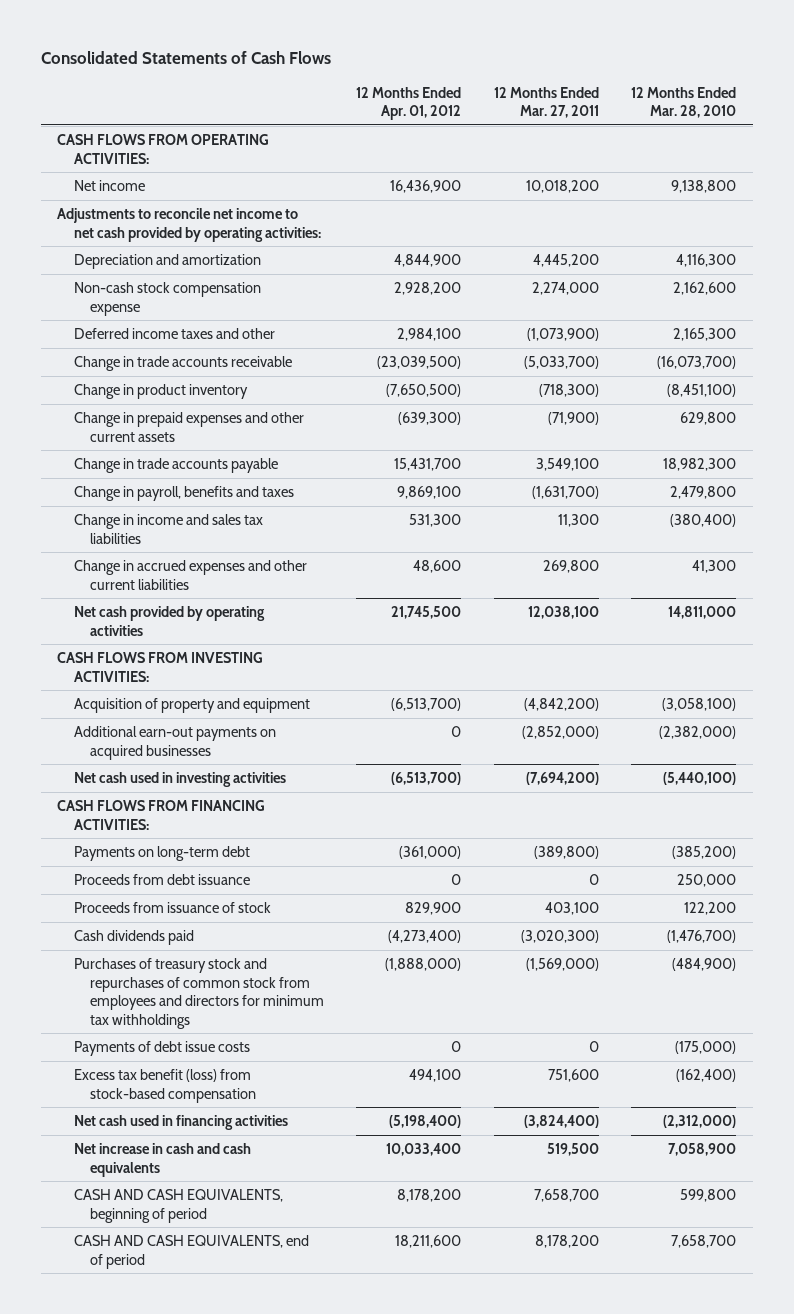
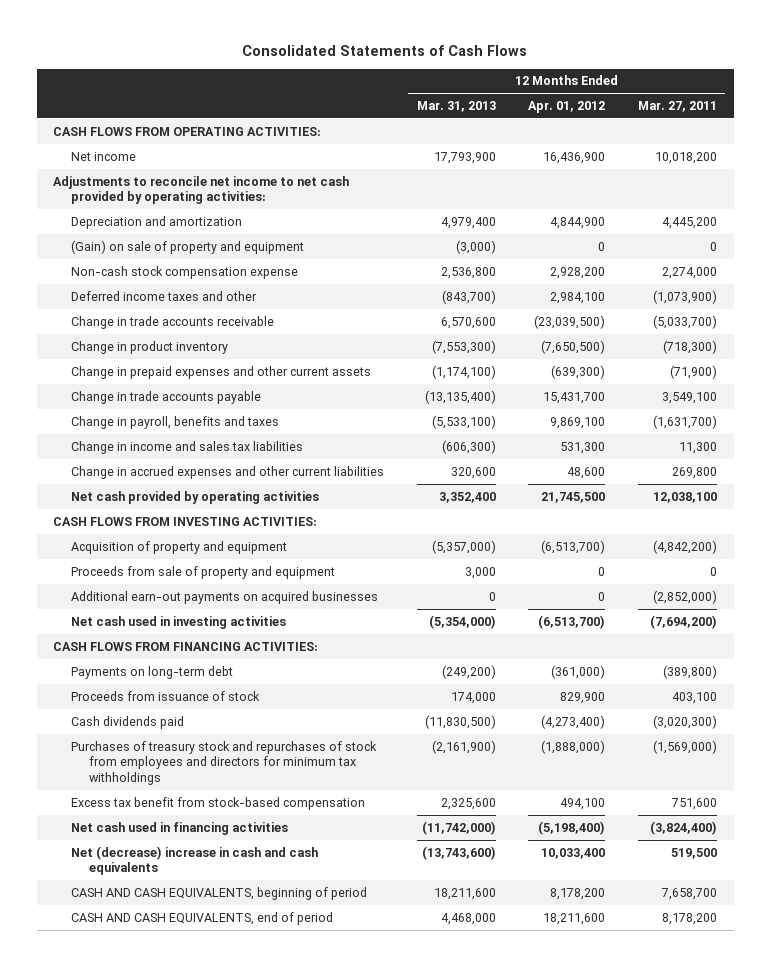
- | 12 Months Ended Apr. 01, 2012 | 12 Months Ended Mar. 27, 2011 | 12 Months Ended Mar. 28, 2010
+ | 12 Months Ended Mar. 31, 2013 | 12 Months Ended Apr. 01, 2012 | 12 Months Ended Mar. 27, 2011
+ (Gain) on sale of property and equipment | (3,000) | 0 | 0
+ Proceeds from sale of property and equipment | 3,000 | 0 | 0
- Proceeds from debt issuance | 0 | 0 | 250,000
- Purchases of treasury stock and repurchases of common stock from employees and directors for minimum tax withholdings | (1,888,000) | (1,569,000) | (484,900)
- Payments of debt issue costs | 0 | 0 | (175,000)
- Excess tax benefit (loss) from stock-based compensation | 494,100 | 751,600 | (162,400)
+ Purchases of treasury stock and repurchases of stock from employees and directors for minimum tax withholdings | (2,161,900) | (1,888,000) | (1,569,000)
+ Excess tax benefit from stock-based compensation | 2,325,600 | 494,100 | 751,600
- Net increase in cash and cash equivalents | 10,033,400 | 519,500 | 7,058,900
+ Net (decrease) increase in cash and cash equivalents | (13,743,600) | 10,033,400 | 519,500

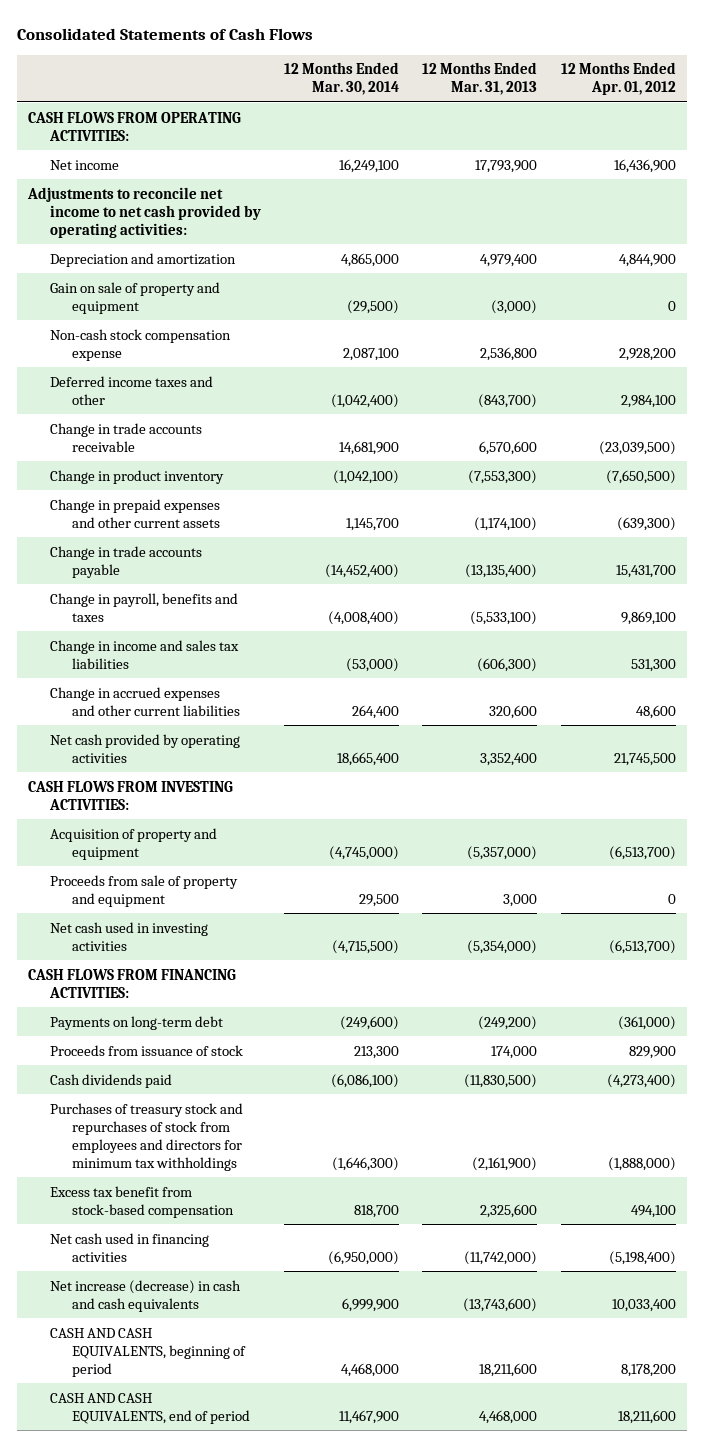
- | 12 Months Ended Mar. 31, 2013 | 12 Months Ended Apr. 01, 2012 | 12 Months Ended Mar. 27, 2011
+ | 12 Months Ended Mar. 30, 2014 | 12 Months Ended Mar. 31, 2013 | 12 Months Ended Apr. 01, 2012
- (Gain) on sale of property and equipment | (3,000) | 0 | 0
+ Gain on sale of property and equipment | (29,500) | (3,000) | 0
- Additional earn-out payments on acquired businesses | 0 | 0 | (2,852,000)
- Net (decrease) increase in cash and cash equivalents | (13,743,600) | 10,033,400 | 519,500
+ Net increase (decrease) in cash and cash equivalents | 6,999,900 | (13,743,600) | 10,033,400

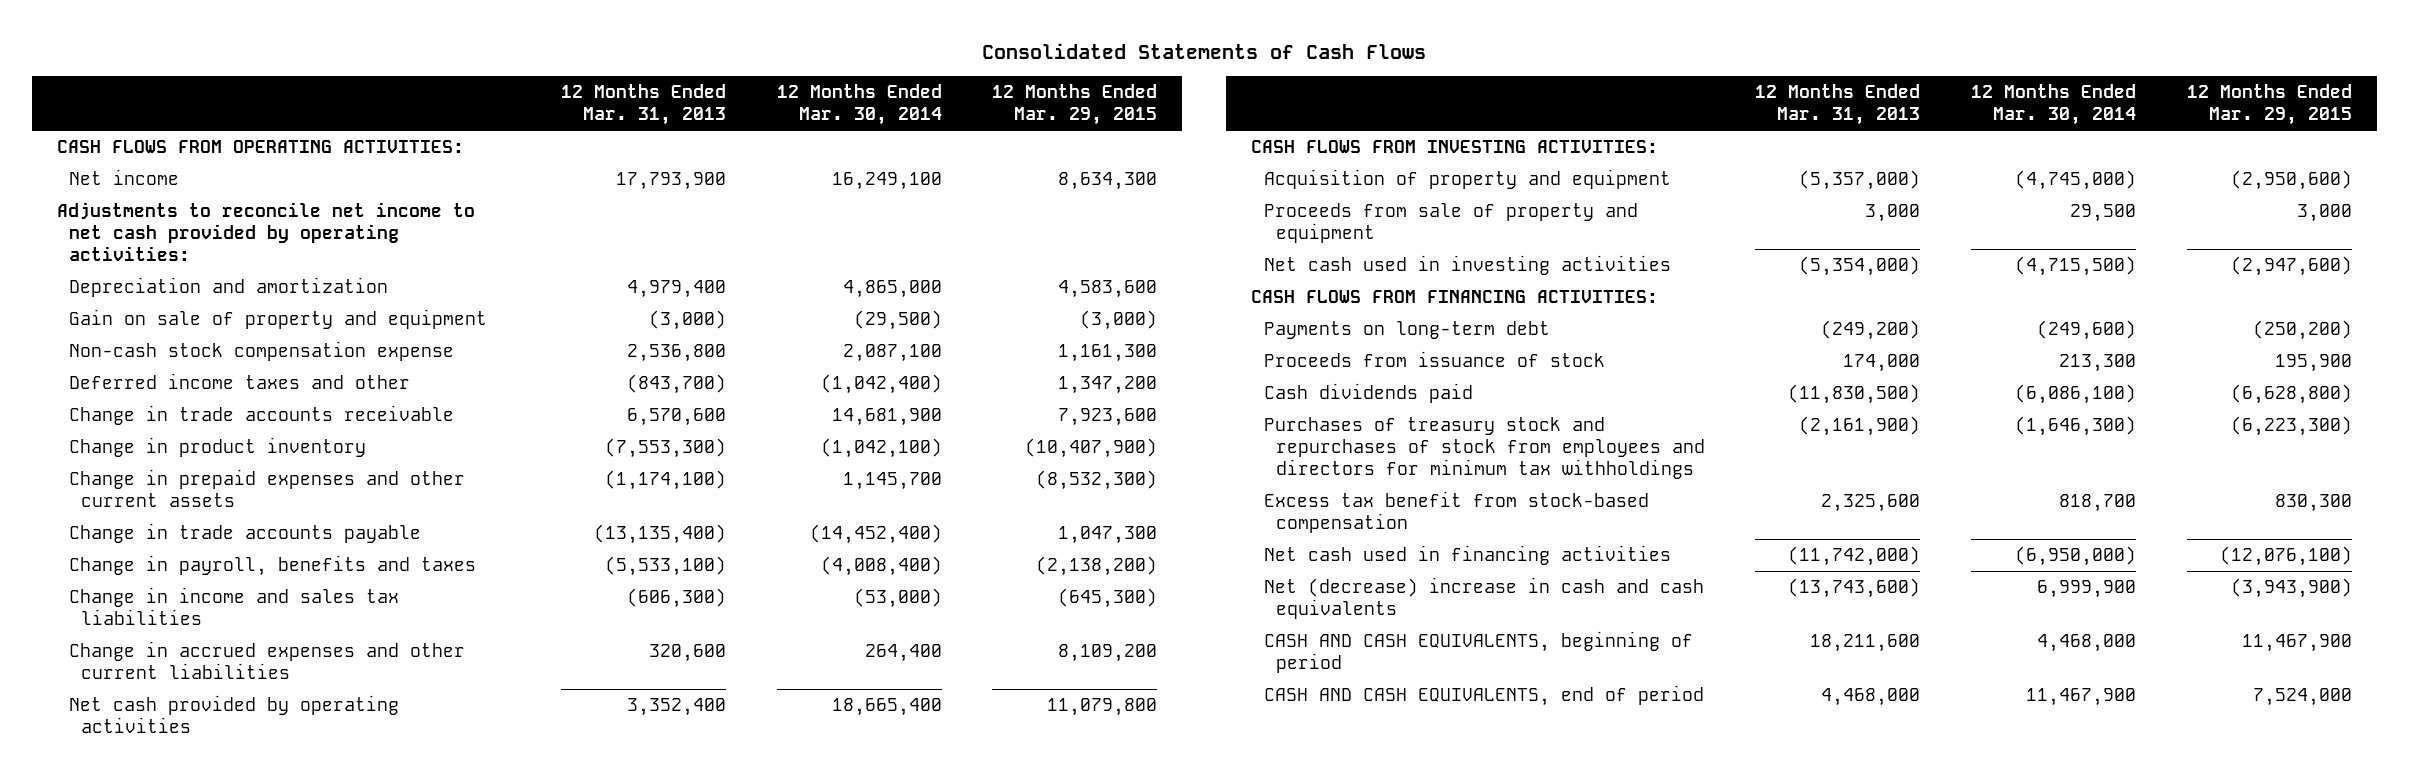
- | 12 Months Ended Mar. 30, 2014 | 12 Months Ended Mar. 31, 2013 | 12 Months Ended Apr. 01, 2012
+ | 12 Months Ended Mar. 31, 2013 | 12 Months Ended Mar. 30, 2014 | 12 Months Ended Mar. 29, 2015
- Net increase (decrease) in cash and cash equivalents | 6,999,900 | (13,743,600) | 10,033,400
+ Net (decrease) increase in cash and cash equivalents | (13,743,600) | 6,999,900 | (3,943,900)

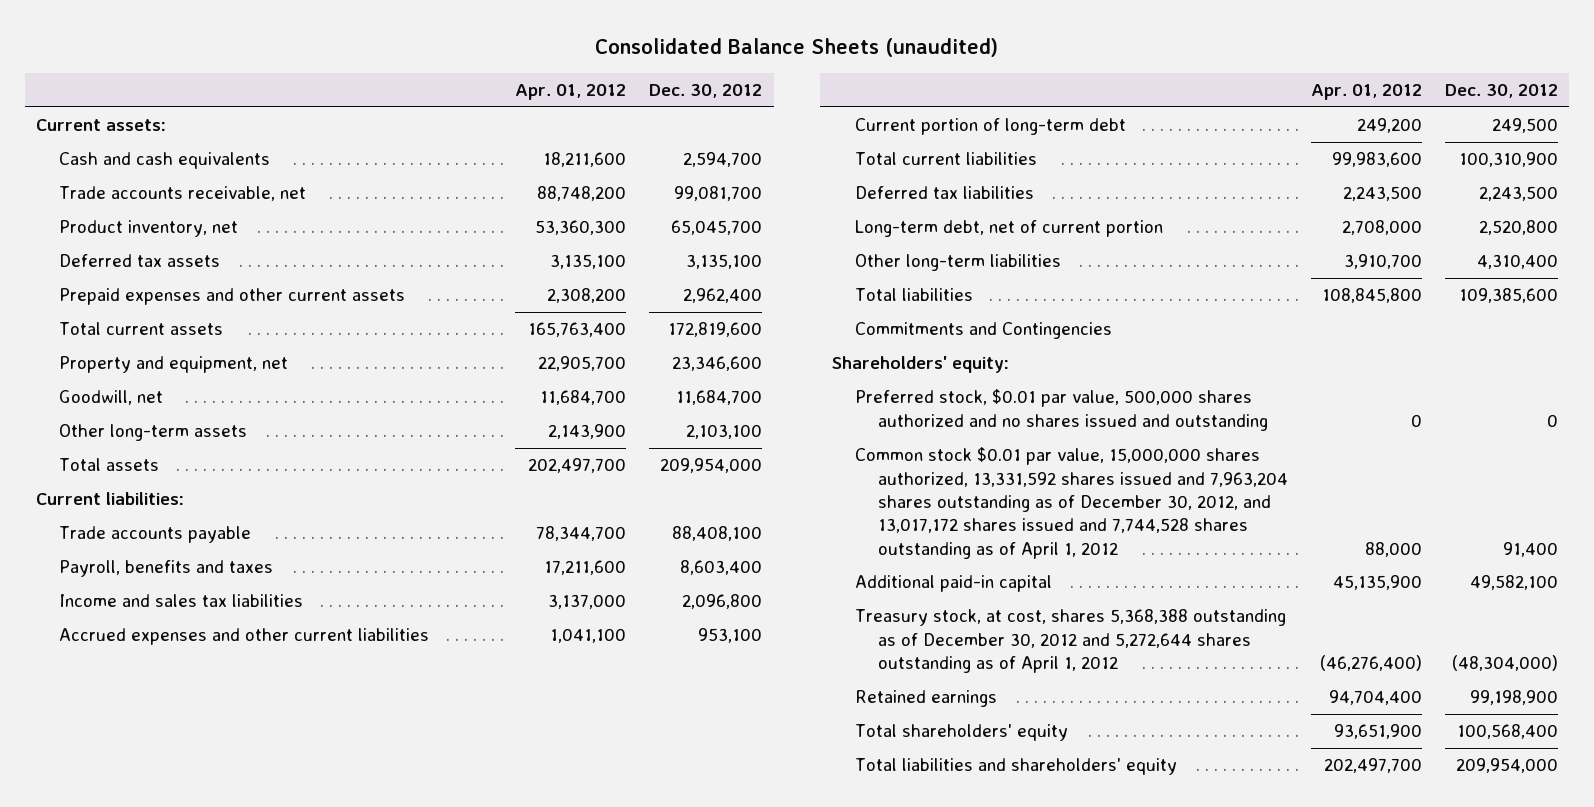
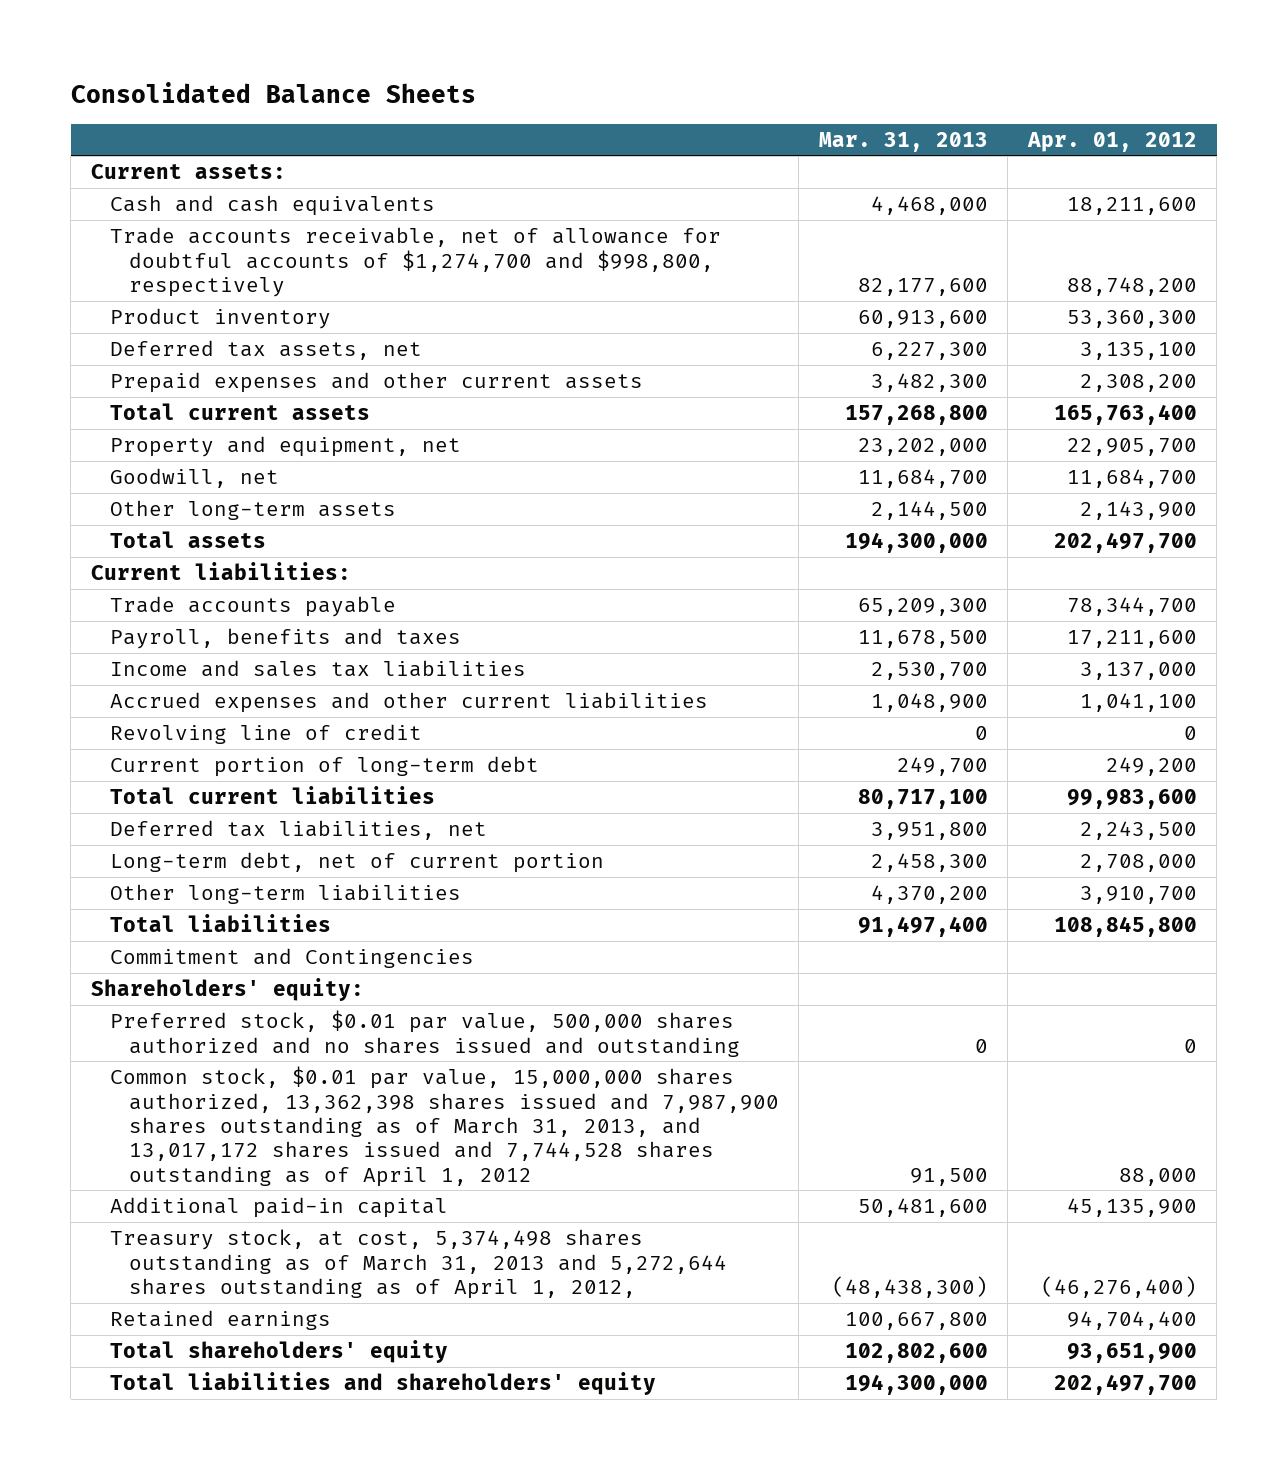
- Consolidated Balance Sheets (unaudited)
+ Consolidated Balance Sheets
- | Apr. 01, 2012 | Dec. 30, 2012
+ | Mar. 31, 2013 | Apr. 01, 2012
- Trade accounts receivable, net | 88,748,200 | 99,081,700
- Product inventory, net | 53,360,300 | 65,045,700
- Deferred tax assets | 3,135,100 | 3,135,100
+ Trade accounts receivable, net of allowance for doubtful accounts of $1,274,700 and $998,800, respectively | 82,177,600 | 88,748,200
+ Product inventory | 60,913,600 | 53,360,300
+ Deferred tax assets, net | 6,227,300 | 3,135,100
+ Revolving line of credit | 0 | 0
- Deferred tax liabilities | 2,243,500 | 2,243,500
+ Deferred tax liabilities, net | 3,951,800 | 2,243,500
- Commitments and Contingencies
+ Commitment and Contingencies
- Common stock $0.01 par value, 15,000,000 shares authorized, 13,331,592 shares issued and 7,963,204 shares outstanding as of December 30, 2012, and 13,017,172 shares issued and 7,744,528 shares outstanding as of April 1, 2012 | 88,000 | 91,400
+ Common stock, $0.01 par value, 15,000,000 shares authorized, 13,362,398 shares issued and 7,987,900 shares outstanding as of March 31, 2013, and 13,017,172 shares issued and 7,744,528 shares outstanding as of April 1, 2012 | 91,500 | 88,000
- Treasury stock, at cost, shares 5,368,388 outstanding as of December 30, 2012 and 5,272,644 shares outstanding as of April 1, 2012 | (46,276,400) | (48,304,000)
+ Treasury stock, at cost, 5,374,498 shares outstanding as of March 31, 2013 and 5,272,644 shares outstanding as of April 1, 2012, | (48,438,300) | (46,276,400)

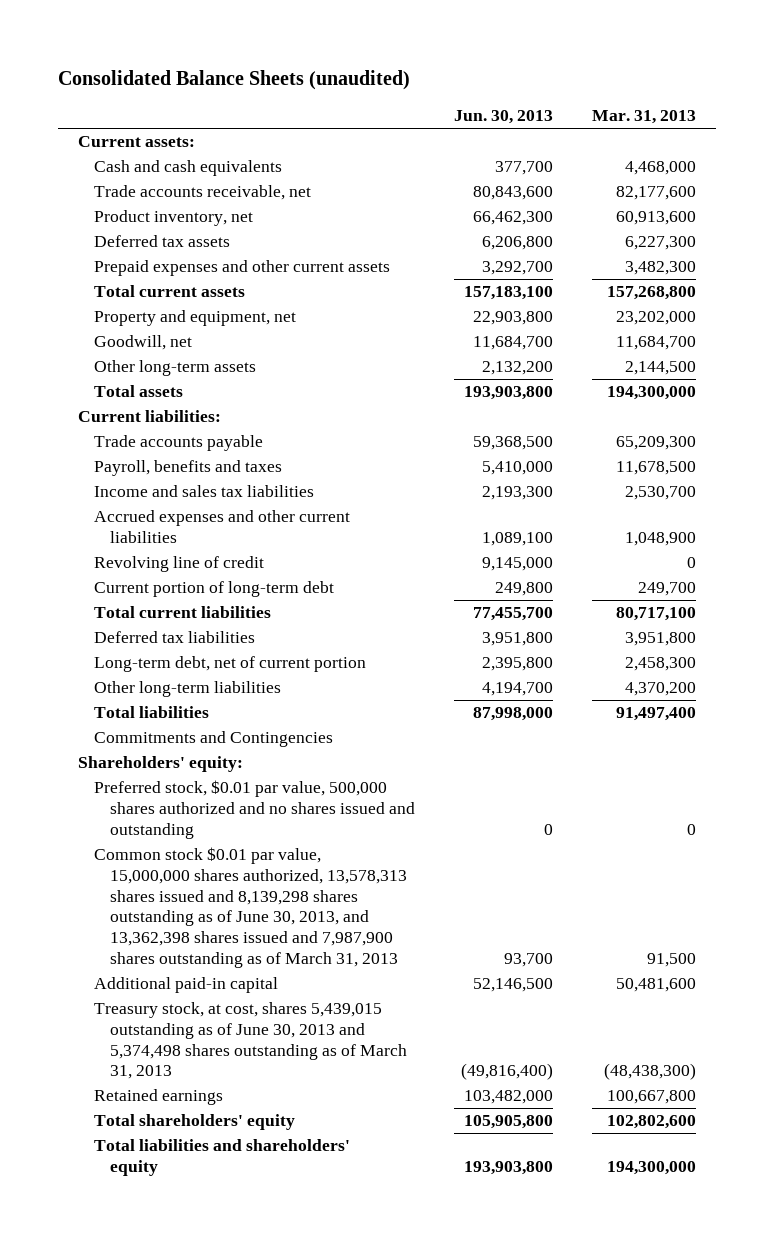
- Consolidated Balance Sheets
+ Consolidated Balance Sheets (unaudited)
- | Mar. 31, 2013 | Apr. 01, 2012
+ | Jun. 30, 2013 | Mar. 31, 2013
- Trade accounts receivable, net of allowance for doubtful accounts of $1,274,700 and $998,800, respectively | 82,177,600 | 88,748,200
- Product inventory | 60,913,600 | 53,360,300
- Deferred tax assets, net | 6,227,300 | 3,135,100
+ Trade accounts receivable, net | 80,843,600 | 82,177,600
+ Product inventory, net | 66,462,300 | 60,913,600
+ Deferred tax assets | 6,206,800 | 6,227,300
- Deferred tax liabilities, net | 3,951,800 | 2,243,500
+ Deferred tax liabilities | 3,951,800 | 3,951,800
- Commitment and Contingencies
+ Commitments and Contingencies
- Common stock, $0.01 par value, 15,000,000 shares authorized, 13,362,398 shares issued and 7,987,900 shares outstanding as of March 31, 2013, and 13,017,172 shares issued and 7,744,528 shares outstanding as of April 1, 2012 | 91,500 | 88,000
+ Common stock $0.01 par value, 15,000,000 shares authorized, 13,578,313 shares issued and 8,139,298 shares outstanding as of June 30, 2013, and 13,362,398 shares issued and 7,987,900 shares outstanding as of March 31, 2013 | 93,700 | 91,500
- Treasury stock, at cost, 5,374,498 shares outstanding as of March 31, 2013 and 5,272,644 shares outstanding as of April 1, 2012, | (48,438,300) | (46,276,400)
+ Treasury stock, at cost, shares 5,439,015 outstanding as of June 30, 2013 and 5,374,498 shares outstanding as of March 31, 2013 | (49,816,400) | (48,438,300)

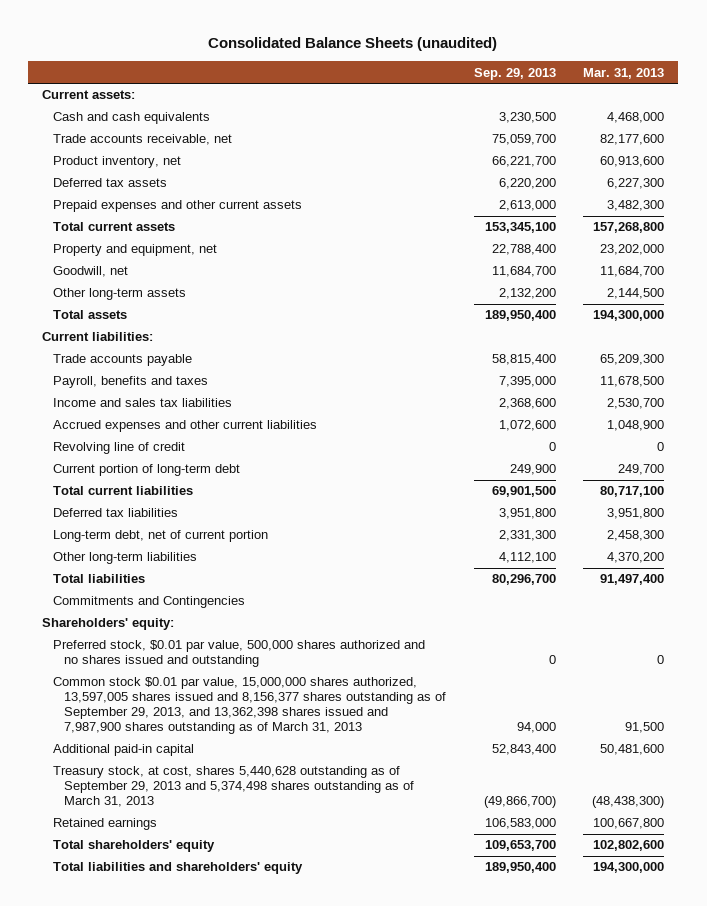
- | Jun. 30, 2013 | Mar. 31, 2013
+ | Sep. 29, 2013 | Mar. 31, 2013
- Common stock $0.01 par value, 15,000,000 shares authorized, 13,578,313 shares issued and 8,139,298 shares outstanding as of June 30, 2013, and 13,362,398 shares issued and 7,987,900 shares outstanding as of March 31, 2013 | 93,700 | 91,500
+ Common stock $0.01 par value, 15,000,000 shares authorized, 13,597,005 shares issued and 8,156,377 shares outstanding as of September 29, 2013, and 13,362,398 shares issued and 7,987,900 shares outstanding as of March 31, 2013 | 94,000 | 91,500
- Treasury stock, at cost, shares 5,439,015 outstanding as of June 30, 2013 and 5,374,498 shares outstanding as of March 31, 2013 | (49,816,400) | (48,438,300)
+ Treasury stock, at cost, shares 5,440,628 outstanding as of September 29, 2013 and 5,374,498 shares outstanding as of March 31, 2013 | (49,866,700) | (48,438,300)

